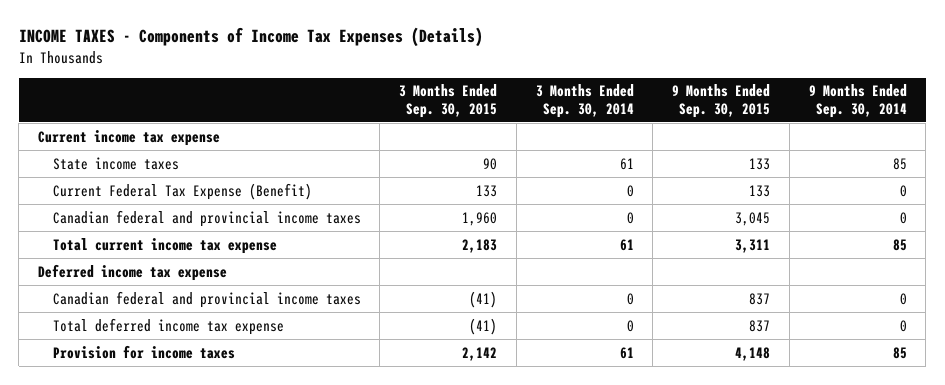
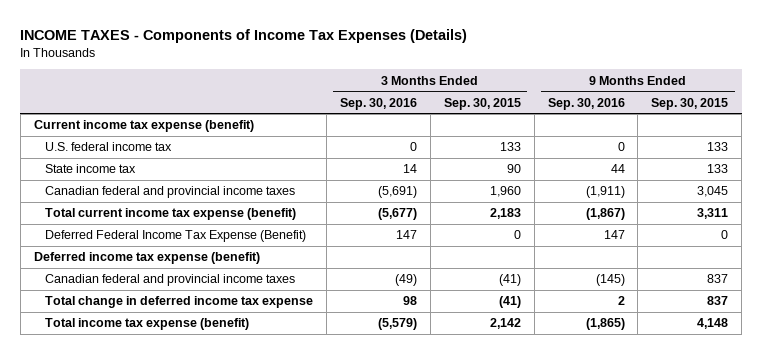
- | 3 Months Ended Sep. 30, 2015 | 3 Months Ended Sep. 30, 2014 | 9 Months Ended Sep. 30, 2015 | 9 Months Ended Sep. 30, 2014
+ | 3 Months Ended Sep. 30, 2016 | 3 Months Ended Sep. 30, 2015 | 9 Months Ended Sep. 30, 2016 | 9 Months Ended Sep. 30, 2015
- Current income tax expense
- State income taxes | 90 | 61 | 133 | 85
- Current Federal Tax Expense (Benefit) | 133 | 0 | 133 | 0
+ Current income tax expense (benefit)
+ U.S. federal income tax | 0 | 133 | 0 | 133
+ State income tax | 14 | 90 | 44 | 133
- Total current income tax expense | 2,183 | 61 | 3,311 | 85
- Deferred income tax expense
+ Total current income tax expense (benefit) | (5,677) | 2,183 | (1,867) | 3,311
+ Deferred Federal Income Tax Expense (Benefit) | 147 | 0 | 147 | 0
+ Deferred income tax expense (benefit)
- Total deferred income tax expense | (41) | 0 | 837 | 0
- Provision for income taxes | 2,142 | 61 | 4,148 | 85
+ Total change in deferred income tax expense | 98 | (41) | 2 | 837
+ Total income tax expense (benefit) | (5,579) | 2,142 | (1,865) | 4,148

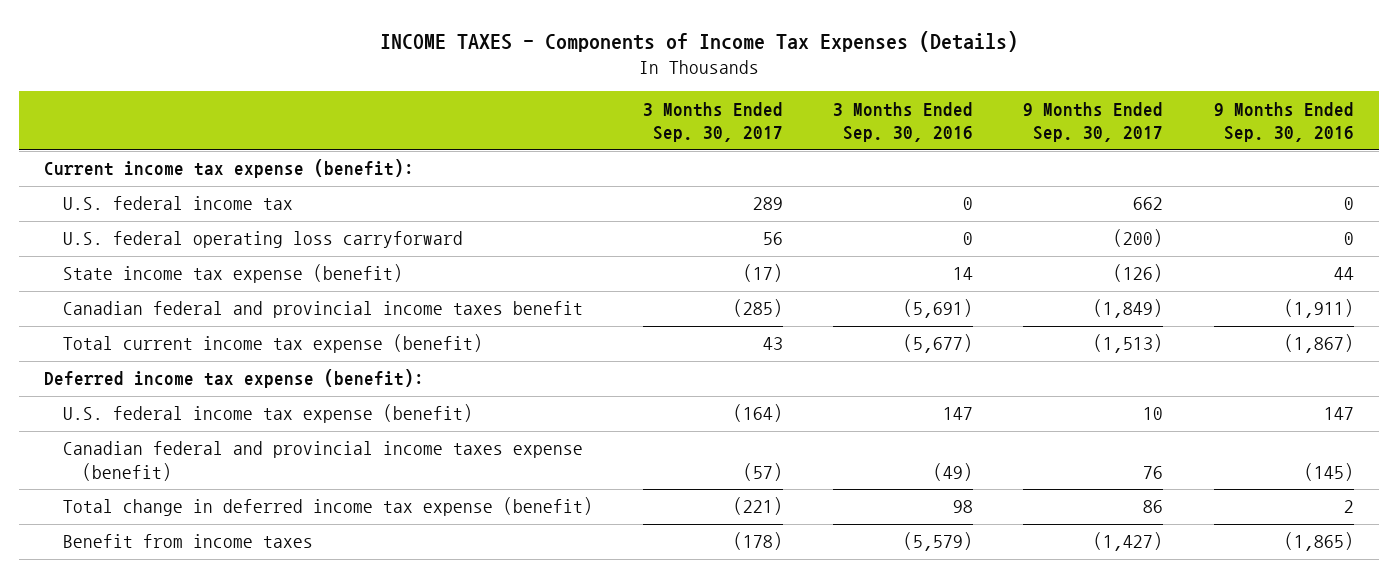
- | 3 Months Ended Sep. 30, 2016 | 3 Months Ended Sep. 30, 2015 | 9 Months Ended Sep. 30, 2016 | 9 Months Ended Sep. 30, 2015
+ | 3 Months Ended Sep. 30, 2017 | 3 Months Ended Sep. 30, 2016 | 9 Months Ended Sep. 30, 2017 | 9 Months Ended Sep. 30, 2016
- Current income tax expense (benefit)
+ Current income tax expense (benefit):
- State income tax | 14 | 90 | 44 | 133
- Canadian federal and provincial income taxes | (5,691) | 1,960 | (1,911) | 3,045
+ U.S. federal operating loss carryforward | 56 | 0 | (200) | 0
+ State income tax expense (benefit) | (17) | 14 | (126) | 44
+ Canadian federal and provincial income taxes benefit | (285) | (5,691) | (1,849) | (1,911)
- Deferred Federal Income Tax Expense (Benefit) | 147 | 0 | 147 | 0
- Deferred income tax expense (benefit)
- Canadian federal and provincial income taxes | (49) | (41) | (145) | 837
- Total change in deferred income tax expense | 98 | (41) | 2 | 837
- Total income tax expense (benefit) | (5,579) | 2,142 | (1,865) | 4,148
+ Deferred income tax expense (benefit):
+ U.S. federal income tax expense (benefit) | (164) | 147 | 10 | 147
+ Canadian federal and provincial income taxes expense (benefit) | (57) | (49) | 76 | (145)
+ Total change in deferred income tax expense (benefit) | (221) | 98 | 86 | 2
+ Benefit from income taxes | (178) | (5,579) | (1,427) | (1,865)

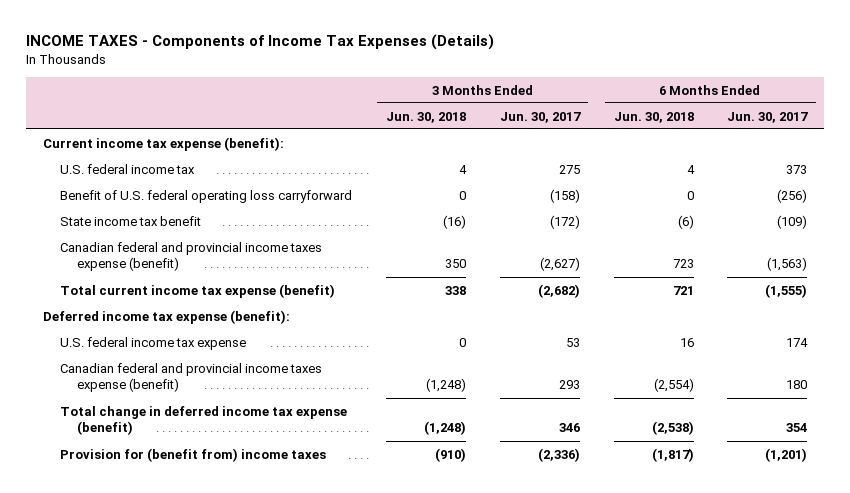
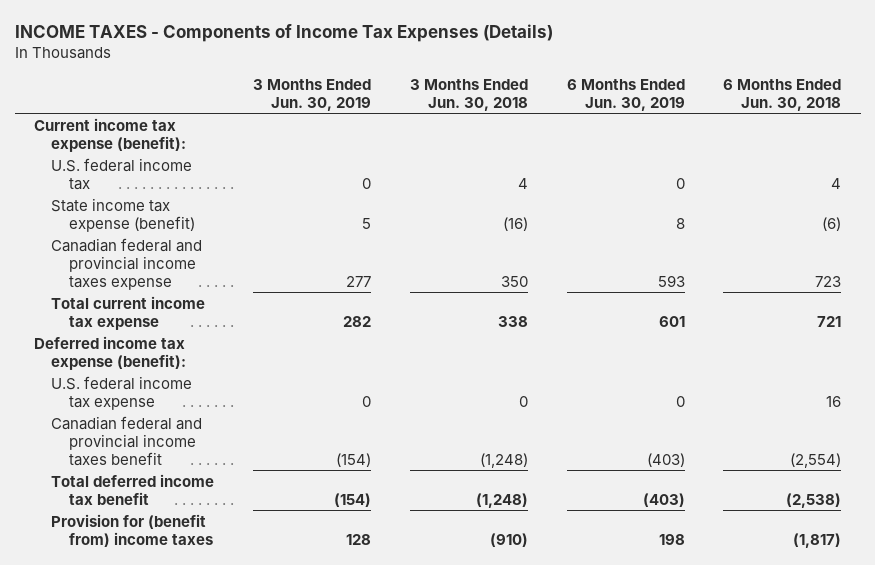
- | 3 Months Ended Jun. 30, 2018 | 3 Months Ended Jun. 30, 2017 | 6 Months Ended Jun. 30, 2018 | 6 Months Ended Jun. 30, 2017
+ | 3 Months Ended Jun. 30, 2019 | 3 Months Ended Jun. 30, 2018 | 6 Months Ended Jun. 30, 2019 | 6 Months Ended Jun. 30, 2018
- Benefit of U.S. federal operating loss carryforward | 0 | (158) | 0 | (256)
- State income tax benefit | (16) | (172) | (6) | (109)
- Canadian federal and provincial income taxes expense (benefit) | 350 | (2,627) | 723 | (1,563)
- Total current income tax expense (benefit) | 338 | (2,682) | 721 | (1,555)
+ State income tax expense (benefit) | 5 | (16) | 8 | (6)
+ Canadian federal and provincial income taxes expense | 277 | 350 | 593 | 723
+ Total current income tax expense | 282 | 338 | 601 | 721
- Canadian federal and provincial income taxes expense (benefit) | (1,248) | 293 | (2,554) | 180
- Total change in deferred income tax expense (benefit) | (1,248) | 346 | (2,538) | 354
+ Canadian federal and provincial income taxes benefit | (154) | (1,248) | (403) | (2,554)
+ Total deferred income tax benefit | (154) | (1,248) | (403) | (2,538)

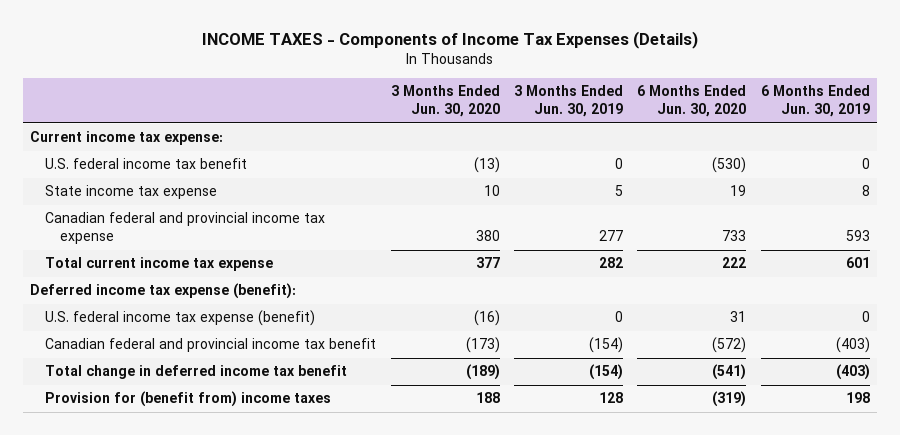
- | 3 Months Ended Jun. 30, 2019 | 3 Months Ended Jun. 30, 2018 | 6 Months Ended Jun. 30, 2019 | 6 Months Ended Jun. 30, 2018
+ | 3 Months Ended Jun. 30, 2020 | 3 Months Ended Jun. 30, 2019 | 6 Months Ended Jun. 30, 2020 | 6 Months Ended Jun. 30, 2019
- Current income tax expense (benefit):
- U.S. federal income tax | 0 | 4 | 0 | 4
- State income tax expense (benefit) | 5 | (16) | 8 | (6)
- Canadian federal and provincial income taxes expense | 277 | 350 | 593 | 723
+ Current income tax expense:
+ U.S. federal income tax benefit | (13) | 0 | (530) | 0
+ State income tax expense | 10 | 5 | 19 | 8
+ Canadian federal and provincial income tax expense | 380 | 277 | 733 | 593
- U.S. federal income tax expense | 0 | 0 | 0 | 16
- Canadian federal and provincial income taxes benefit | (154) | (1,248) | (403) | (2,554)
- Total deferred income tax benefit | (154) | (1,248) | (403) | (2,538)
+ U.S. federal income tax expense (benefit) | (16) | 0 | 31 | 0
+ Canadian federal and provincial income tax benefit | (173) | (154) | (572) | (403)
+ Total change in deferred income tax benefit | (189) | (154) | (541) | (403)

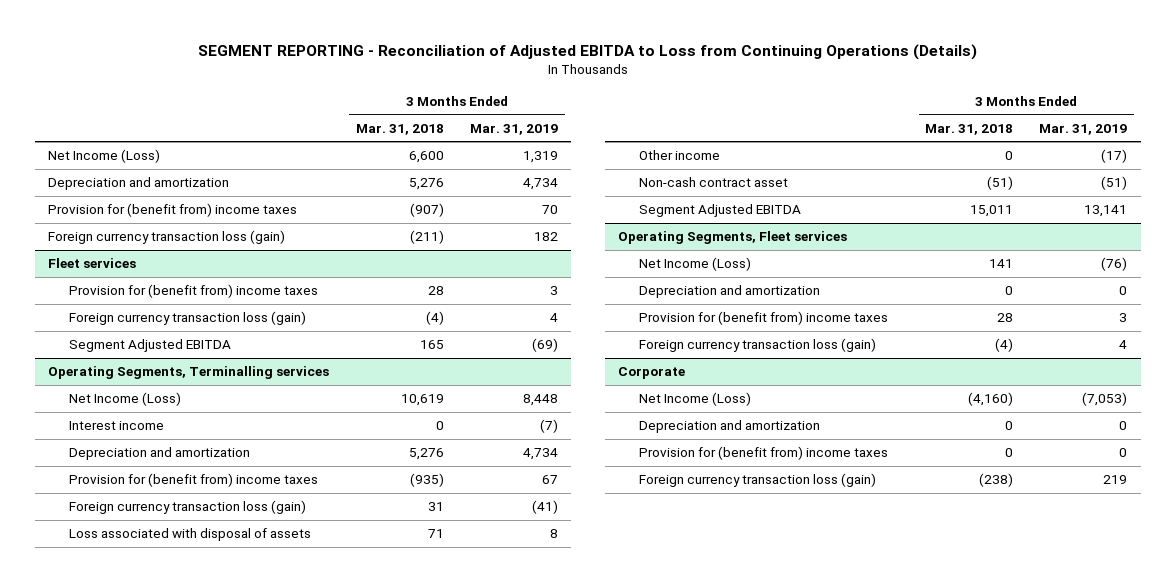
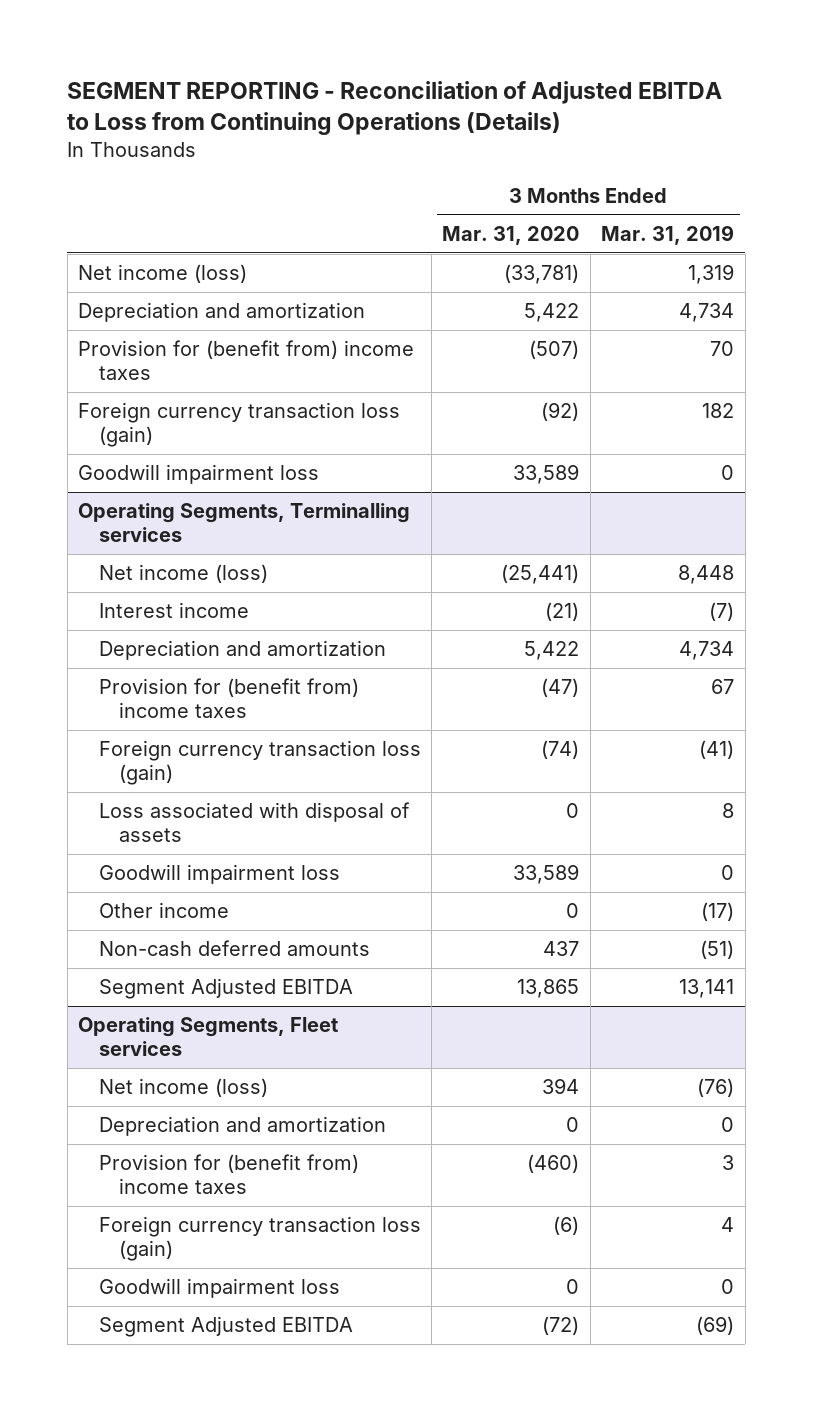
- | 3 Months Ended Mar. 31, 2018 | 3 Months Ended Mar. 31, 2019
+ | 3 Months Ended Mar. 31, 2020 | 3 Months Ended Mar. 31, 2019
- Net Income (Loss) | 6,600 | 1,319
+ Net income (loss) | (33,781) | 1,319
- Fleet services
- Provision for (benefit from) income taxes | 28 | 3
- Foreign currency transaction loss (gain) | (4) | 4
- Segment Adjusted EBITDA | 165 | (69)
+ Goodwill impairment loss | 33,589 | 0
@ Operating Segments, Terminalling services
- Net Income (Loss) | 10,619 | 8,448
+ Net income (loss) | (25,441) | 8,448
+ Goodwill impairment loss | 33,589 | 0
- Non-cash contract asset | (51) | (51)
+ Non-cash deferred amounts | 437 | (51)
@ Operating Segments, Fleet services
- Net Income (Loss) | 141 | (76)
+ Net income (loss) | 394 | (76)
- Corporate
- Net Income (Loss) | (4,160) | (7,053)
- Depreciation and amortization | 0 | 0
- Provision for (benefit from) income taxes | 0 | 0
- Foreign currency transaction loss (gain) | (238) | 219
@ Operating Segments, Fleet services
+ Goodwill impairment loss | 0 | 0
+ Segment Adjusted EBITDA | (72) | (69)

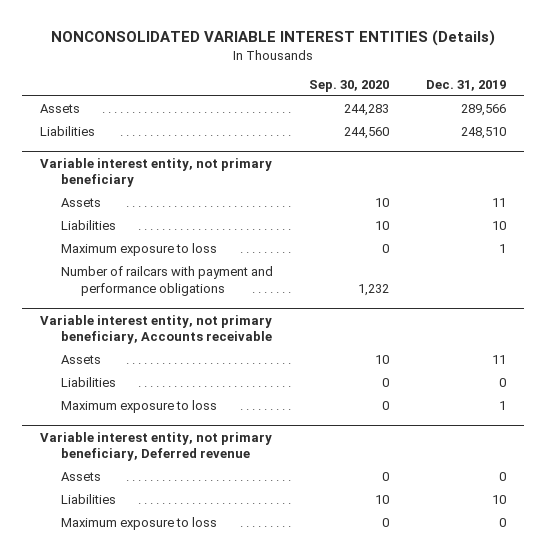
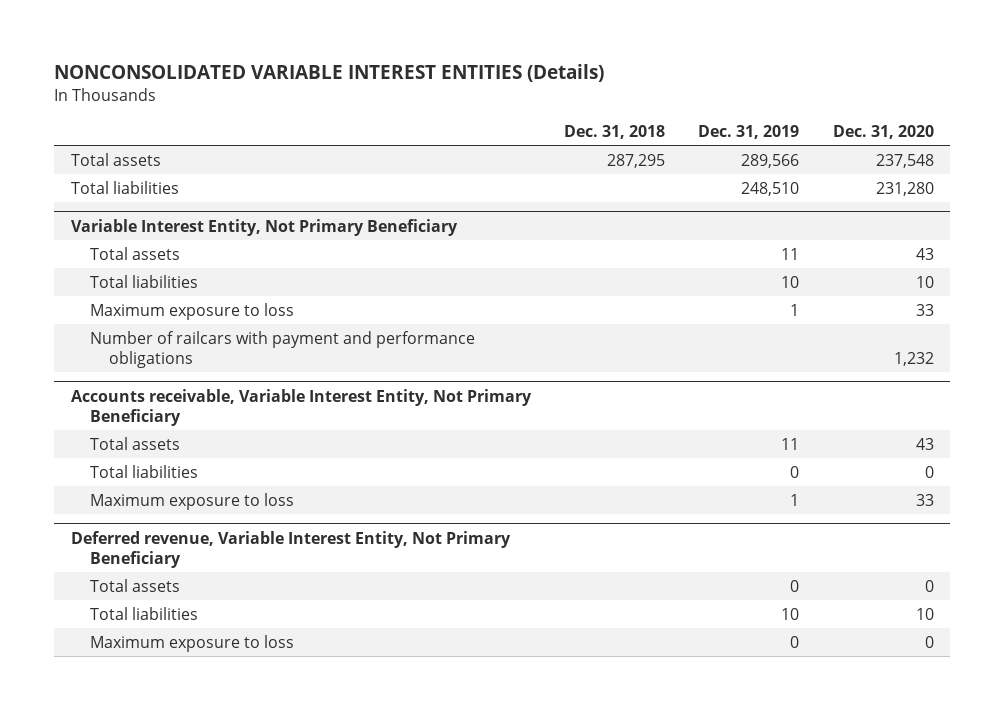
- | Sep. 30, 2020 | Dec. 31, 2019
+ | Dec. 31, 2018 | Dec. 31, 2019 | Dec. 31, 2020
- Assets | 244,283 | 289,566
- Liabilities | 244,560 | 248,510
- Variable interest entity, not primary beneficiary
- Assets | 10 | 11
- Liabilities | 10 | 10
+ Total assets | 287,295 | 289,566 | 237,548
+ Total liabilities | | 248,510 | 231,280
+ Variable Interest Entity, Not Primary Beneficiary
+ Total assets | | 11 | 43
+ Total liabilities | | 10 | 10
- Variable interest entity, not primary beneficiary, Accounts receivable
- Assets | 10 | 11
- Liabilities | 0 | 0
+ Accounts receivable, Variable Interest Entity, Not Primary Beneficiary
+ Total assets | | 11 | 43
+ Total liabilities | | 0 | 0
- Variable interest entity, not primary beneficiary, Deferred revenue
- Assets | 0 | 0
- Liabilities | 10 | 10
+ Deferred revenue, Variable Interest Entity, Not Primary Beneficiary
+ Total assets | | 0 | 0
+ Total liabilities | | 10 | 10

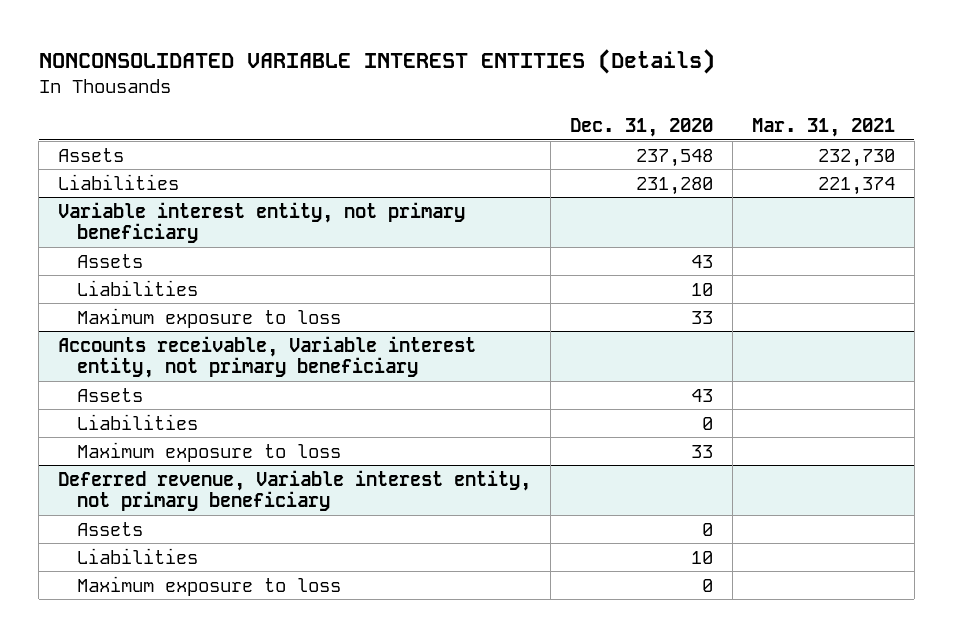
- | Dec. 31, 2018 | Dec. 31, 2019 | Dec. 31, 2020
+ | Dec. 31, 2020 | Mar. 31, 2021
- Total assets | 287,295 | 289,566 | 237,548
- Total liabilities | | 248,510 | 231,280
- Variable Interest Entity, Not Primary Beneficiary
- Total assets | | 11 | 43
- Total liabilities | | 10 | 10
+ Assets | 237,548 | 232,730
+ Liabilities | 231,280 | 221,374
+ Variable interest entity, not primary beneficiary
+ Assets | 43 |
+ Liabilities | 10 |
- Number of railcars with payment and performance obligations | | | 1,232
- Accounts receivable, Variable Interest Entity, Not Primary Beneficiary
- Total assets | | 11 | 43
- Total liabilities | | 0 | 0
+ Accounts receivable, Variable interest entity, not primary beneficiary
+ Assets | 43 |
+ Liabilities | 0 |
- Deferred revenue, Variable Interest Entity, Not Primary Beneficiary
- Total assets | | 0 | 0
- Total liabilities | | 10 | 10
+ Deferred revenue, Variable interest entity, not primary beneficiary
+ Assets | 0 |
+ Liabilities | 10 |

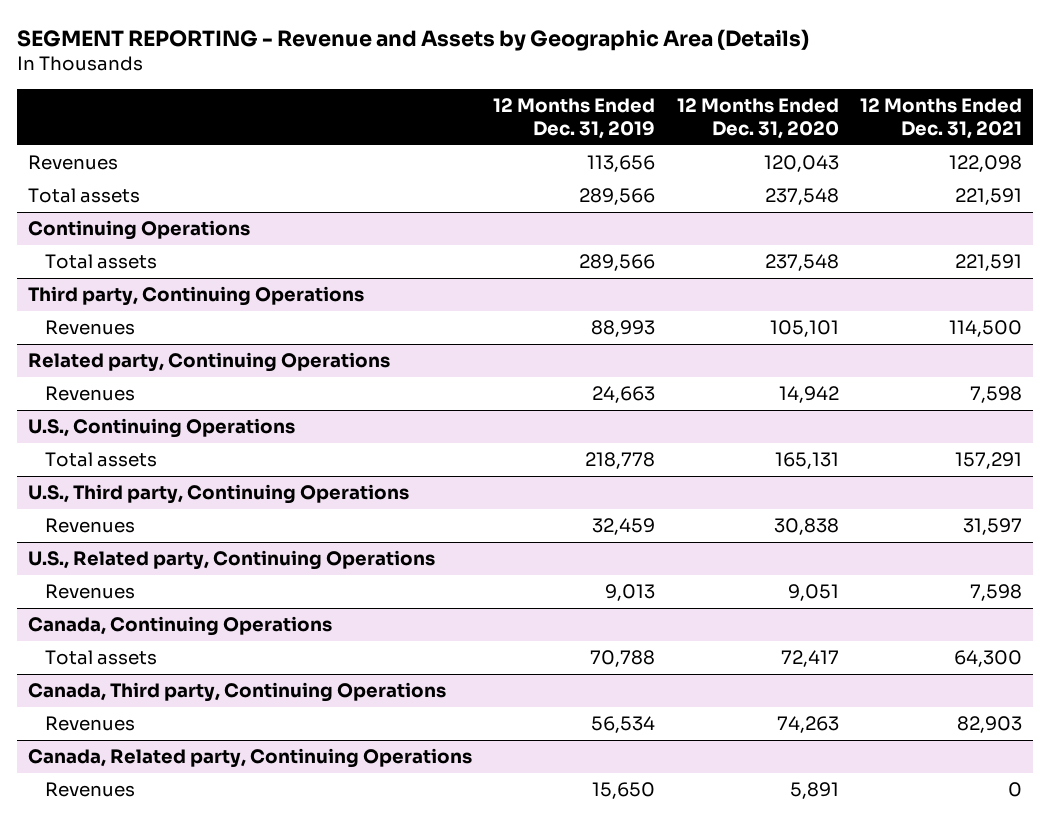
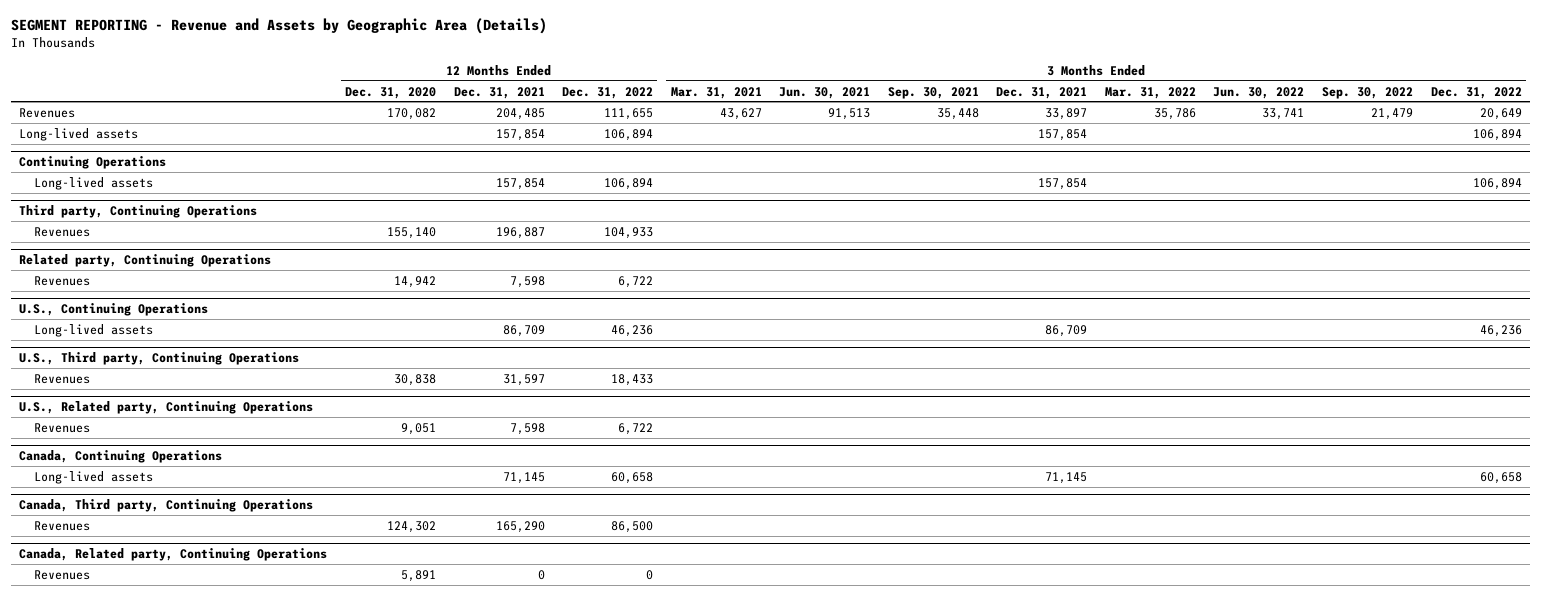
- | 12 Months Ended Dec. 31, 2019 | 12 Months Ended Dec. 31, 2020 | 12 Months Ended Dec. 31, 2021
+ | 12 Months Ended Dec. 31, 2020 | 12 Months Ended Dec. 31, 2021 | 12 Months Ended Dec. 31, 2022 | 3 Months Ended Mar. 31, 2021 | 3 Months Ended Jun. 30, 2021 | 3 Months Ended Sep. 30, 2021 | 3 Months Ended Dec. 31, 2021 | 3 Months Ended Mar. 31, 2022 | 3 Months Ended Jun. 30, 2022 | 3 Months Ended Sep. 30, 2022 | 3 Months Ended Dec. 31, 2022
- Revenues | 113,656 | 120,043 | 122,098
- Total assets | 289,566 | 237,548 | 221,591
+ Revenues | 170,082 | 204,485 | 111,655 | 43,627 | 91,513 | 35,448 | 33,897 | 35,786 | 33,741 | 21,479 | 20,649
+ Long-lived assets | | 157,854 | 106,894 | | | | 157,854 | | | | 106,894
@ Continuing Operations
- Total assets | 289,566 | 237,548 | 221,591
+ Long-lived assets | | 157,854 | 106,894 | | | | 157,854 | | | | 106,894
@ Third party, Continuing Operations
- Revenues | 88,993 | 105,101 | 114,500
+ Revenues | 155,140 | 196,887 | 104,933 | | | | | | | |
@ U.S., Continuing Operations
- Total assets | 218,778 | 165,131 | 157,291
+ Long-lived assets | | 86,709 | 46,236 | | | | 86,709 | | | | 46,236
@ Canada, Continuing Operations
- Total assets | 70,788 | 72,417 | 64,300
+ Long-lived assets | | 71,145 | 60,658 | | | | 71,145 | | | | 60,658
@ Canada, Third party, Continuing Operations
- Revenues | 56,534 | 74,263 | 82,903
+ Revenues | 124,302 | 165,290 | 86,500 | | | | | | | |

